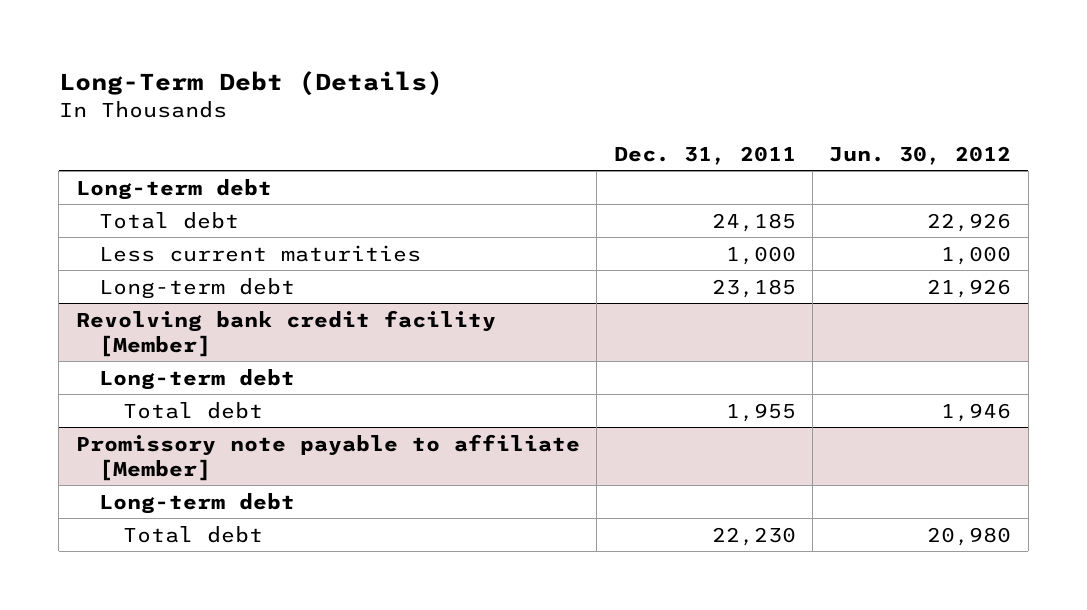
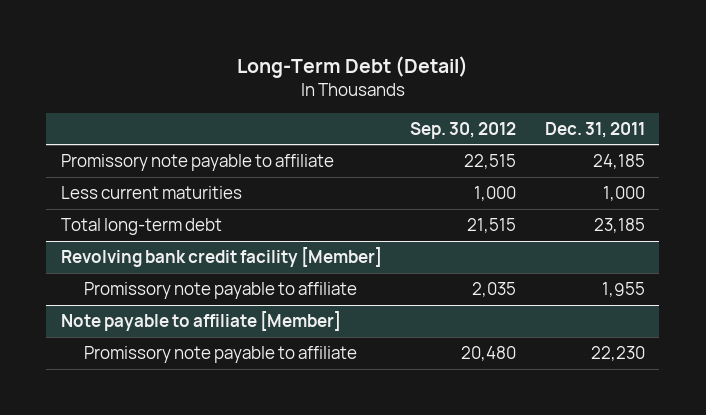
- Long-Term Debt (Details)
+ Long-Term Debt (Detail)
- | Dec. 31, 2011 | Jun. 30, 2012
+ | Sep. 30, 2012 | Dec. 31, 2011
- Long-term debt
- Total debt | 24,185 | 22,926
+ Promissory note payable to affiliate | 22,515 | 24,185
- Long-term debt | 23,185 | 21,926
+ Total long-term debt | 21,515 | 23,185
@ Revolving bank credit facility [Member]
- Long-term debt
- Total debt | 1,955 | 1,946
- Promissory note payable to affiliate [Member]
- Long-term debt
- Total debt | 22,230 | 20,980
@ Revolving bank credit facility [Member]
+ Promissory note payable to affiliate | 2,035 | 1,955
+ Note payable to affiliate [Member]
+ Promissory note payable to affiliate | 20,480 | 22,230

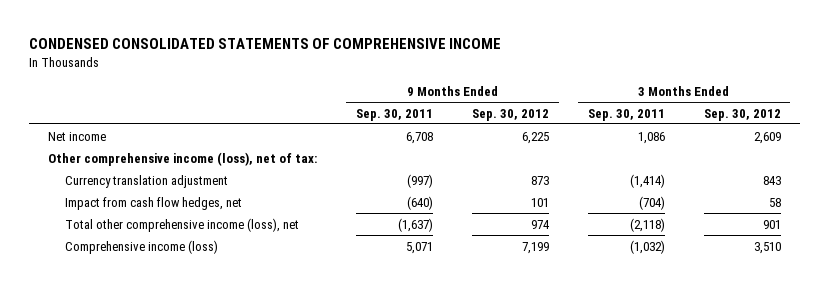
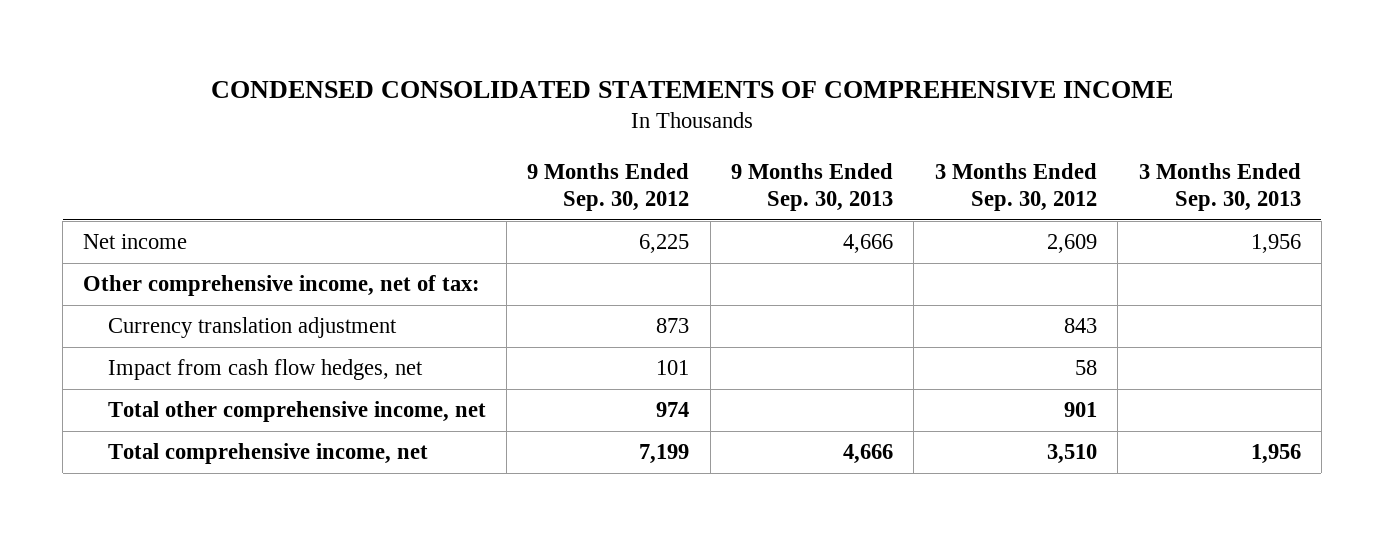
- | 9 Months Ended Sep. 30, 2011 | 9 Months Ended Sep. 30, 2012 | 3 Months Ended Sep. 30, 2011 | 3 Months Ended Sep. 30, 2012
+ | 9 Months Ended Sep. 30, 2012 | 9 Months Ended Sep. 30, 2013 | 3 Months Ended Sep. 30, 2012 | 3 Months Ended Sep. 30, 2013
- Other comprehensive income (loss), net of tax:
+ Other comprehensive income, net of tax:
- Total other comprehensive income (loss), net | (1,637) | 974 | (2,118) | 901
- Comprehensive income (loss) | 5,071 | 7,199 | (1,032) | 3,510
+ Total other comprehensive income, net | 974 | | 901 |
+ Total comprehensive income, net | 7,199 | 4,666 | 3,510 | 1,956

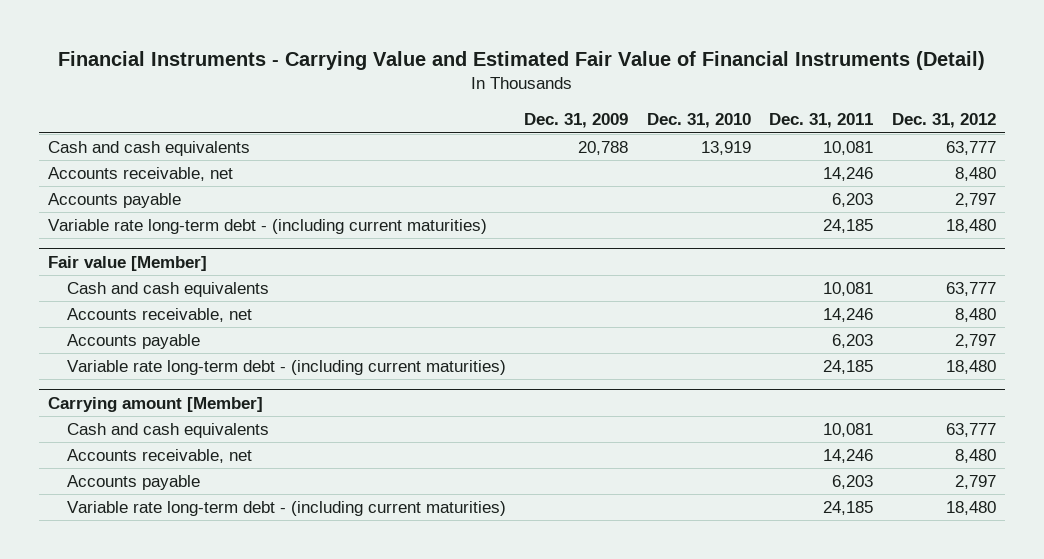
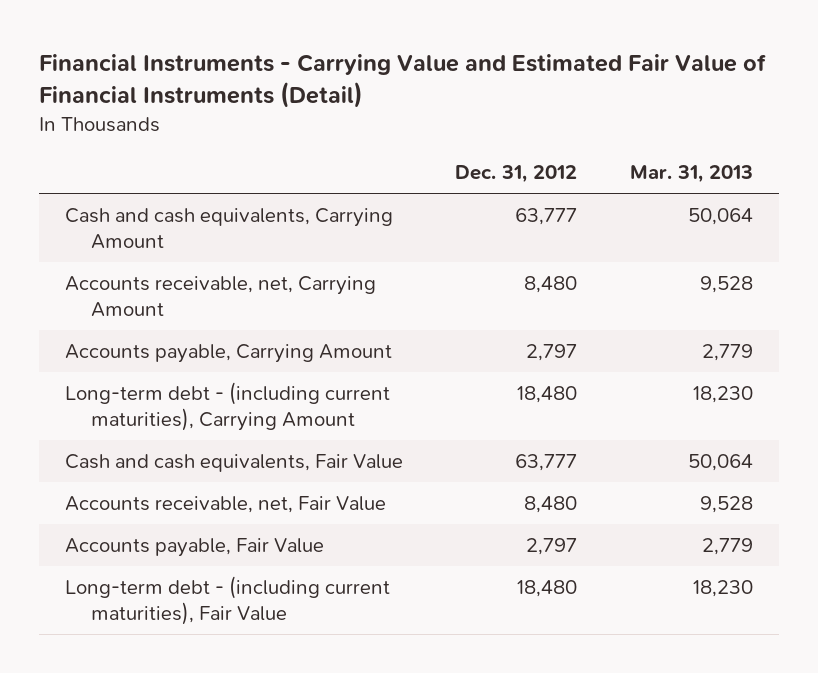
- | Dec. 31, 2009 | Dec. 31, 2010 | Dec. 31, 2011 | Dec. 31, 2012
+ | Dec. 31, 2012 | Mar. 31, 2013
- Cash and cash equivalents | 20,788 | 13,919 | 10,081 | 63,777
- Accounts receivable, net | | | 14,246 | 8,480
- Accounts payable | | | 6,203 | 2,797
- Variable rate long-term debt - (including current maturities) | | | 24,185 | 18,480
- Fair value [Member]
- Cash and cash equivalents | | | 10,081 | 63,777
- Accounts receivable, net | | | 14,246 | 8,480
- Accounts payable | | | 6,203 | 2,797
- Variable rate long-term debt - (including current maturities) | | | 24,185 | 18,480
- Carrying amount [Member]
- Cash and cash equivalents | | | 10,081 | 63,777
- Accounts receivable, net | | | 14,246 | 8,480
- Accounts payable | | | 6,203 | 2,797
- Variable rate long-term debt - (including current maturities) | | | 24,185 | 18,480
+ Cash and cash equivalents, Carrying Amount | 63,777 | 50,064
+ Accounts receivable, net, Carrying Amount | 8,480 | 9,528
+ Accounts payable, Carrying Amount | 2,797 | 2,779
+ Long-term debt - (including current maturities), Carrying Amount | 18,480 | 18,230
+ Cash and cash equivalents, Fair Value | 63,777 | 50,064
+ Accounts receivable, net, Fair Value | 8,480 | 9,528
+ Accounts payable, Fair Value | 2,797 | 2,779
+ Long-term debt - (including current maturities), Fair Value | 18,480 | 18,230

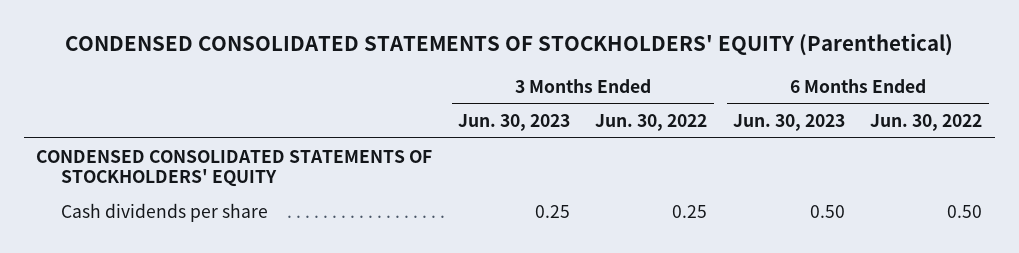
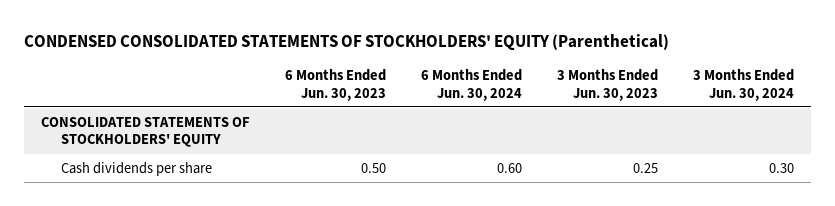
- | 3 Months Ended Jun. 30, 2023 | 3 Months Ended Jun. 30, 2022 | 6 Months Ended Jun. 30, 2023 | 6 Months Ended Jun. 30, 2022
+ | 6 Months Ended Jun. 30, 2023 | 6 Months Ended Jun. 30, 2024 | 3 Months Ended Jun. 30, 2023 | 3 Months Ended Jun. 30, 2024
- CONDENSED CONSOLIDATED STATEMENTS OF STOCKHOLDERS' EQUITY
+ CONSOLIDATED STATEMENTS OF STOCKHOLDERS' EQUITY

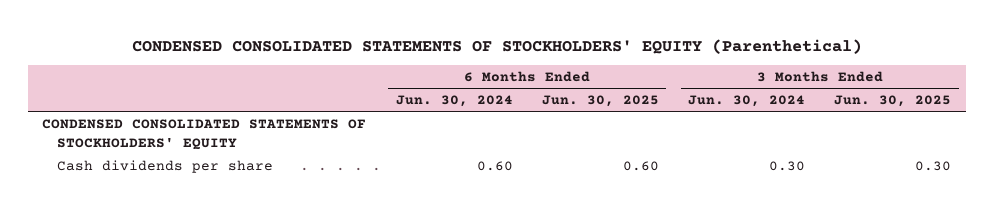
- | 6 Months Ended Jun. 30, 2023 | 6 Months Ended Jun. 30, 2024 | 3 Months Ended Jun. 30, 2023 | 3 Months Ended Jun. 30, 2024
+ | 6 Months Ended Jun. 30, 2024 | 6 Months Ended Jun. 30, 2025 | 3 Months Ended Jun. 30, 2024 | 3 Months Ended Jun. 30, 2025
- CONSOLIDATED STATEMENTS OF STOCKHOLDERS' EQUITY
+ CONDENSED CONSOLIDATED STATEMENTS OF STOCKHOLDERS' EQUITY

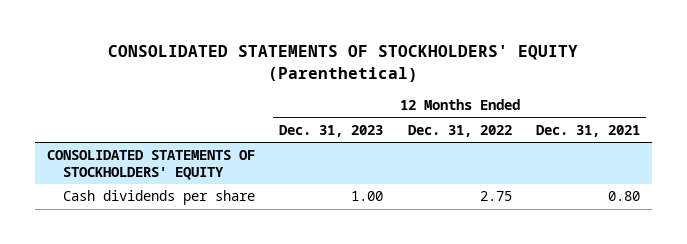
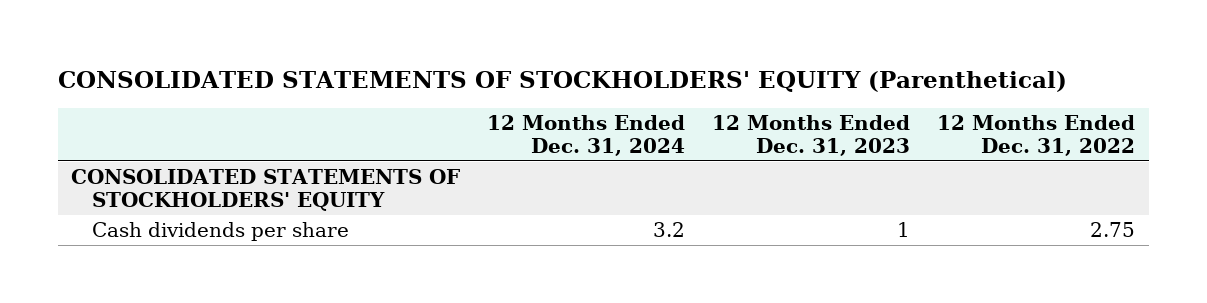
- | 12 Months Ended Dec. 31, 2023 | 12 Months Ended Dec. 31, 2022 | 12 Months Ended Dec. 31, 2021
+ | 12 Months Ended Dec. 31, 2024 | 12 Months Ended Dec. 31, 2023 | 12 Months Ended Dec. 31, 2022
- Cash dividends per share | 1.00 | 2.75 | 0.80
+ Cash dividends per share | 3.2 | 1 | 2.75

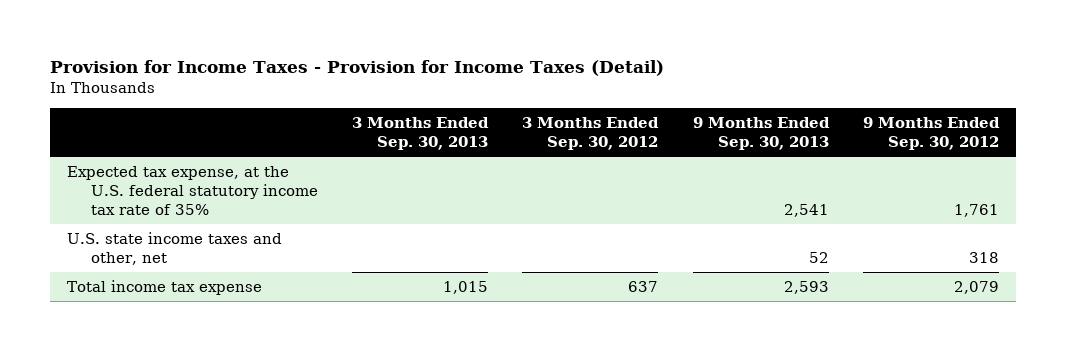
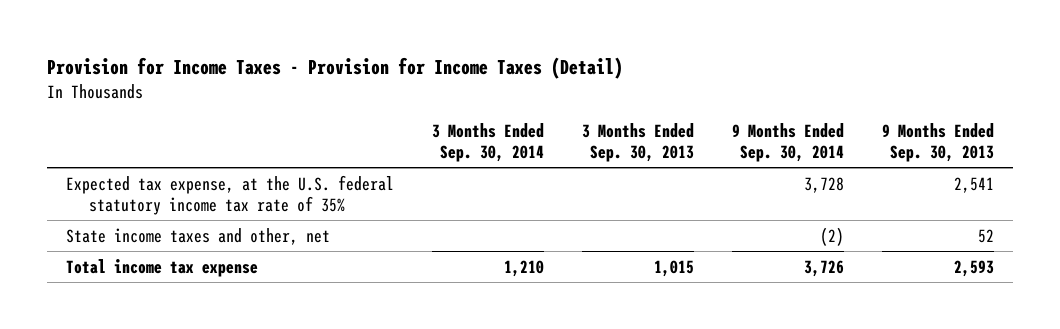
- | 3 Months Ended Sep. 30, 2013 | 3 Months Ended Sep. 30, 2012 | 9 Months Ended Sep. 30, 2013 | 9 Months Ended Sep. 30, 2012
+ | 3 Months Ended Sep. 30, 2014 | 3 Months Ended Sep. 30, 2013 | 9 Months Ended Sep. 30, 2014 | 9 Months Ended Sep. 30, 2013
- U.S. state income taxes and other, net | | | 52 | 318
+ State income taxes and other, net | | | (2) | 52

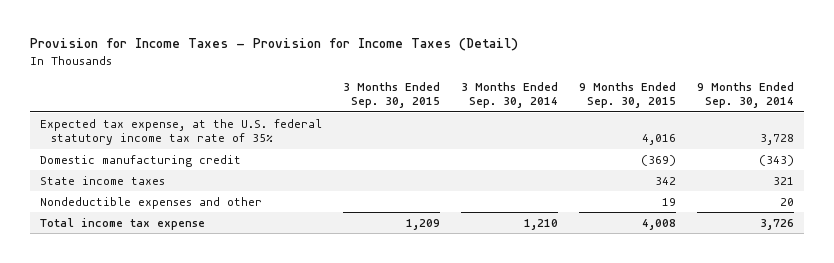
- | 3 Months Ended Sep. 30, 2014 | 3 Months Ended Sep. 30, 2013 | 9 Months Ended Sep. 30, 2014 | 9 Months Ended Sep. 30, 2013
+ | 3 Months Ended Sep. 30, 2015 | 3 Months Ended Sep. 30, 2014 | 9 Months Ended Sep. 30, 2015 | 9 Months Ended Sep. 30, 2014
- State income taxes and other, net | | | (2) | 52
+ Domestic manufacturing credit | | | (369) | (343)
+ State income taxes | | | 342 | 321
+ Nondeductible expenses and other | | | 19 | 20

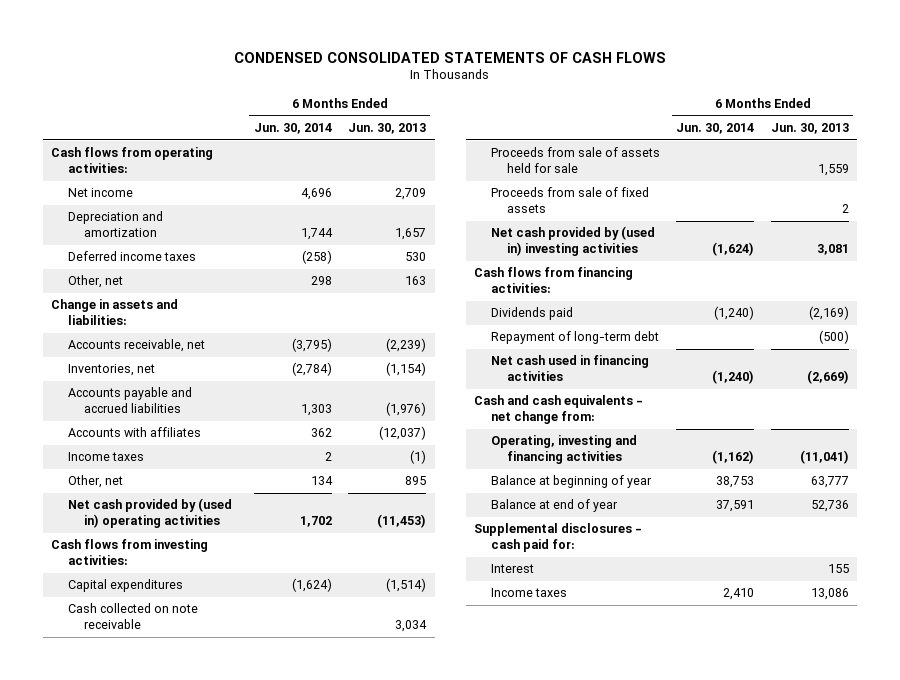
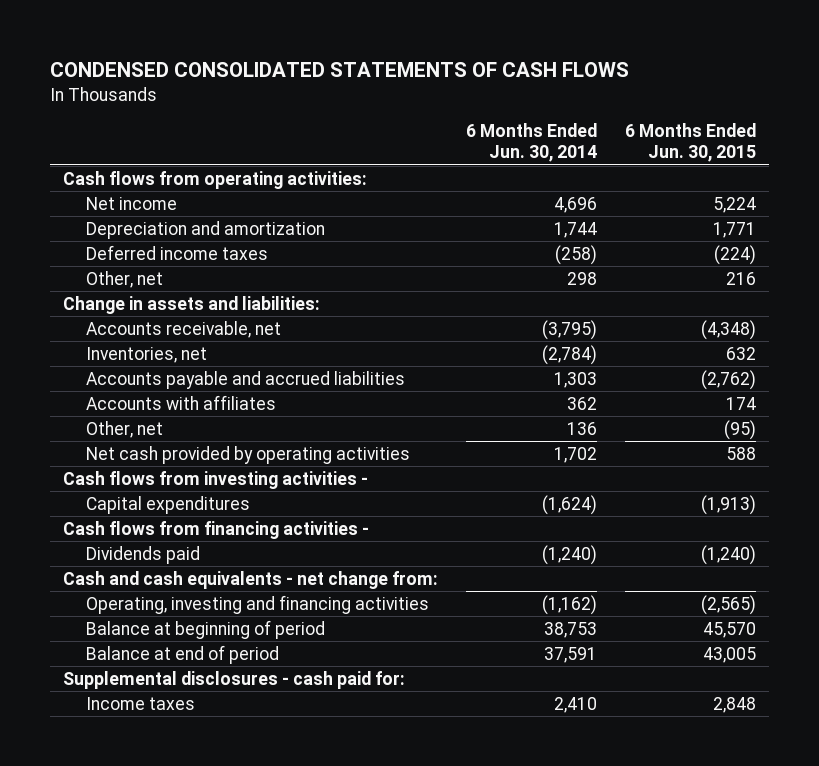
- | 6 Months Ended Jun. 30, 2014 | 6 Months Ended Jun. 30, 2013
+ | 6 Months Ended Jun. 30, 2014 | 6 Months Ended Jun. 30, 2015
- Income taxes | 2 | (1)
- Other, net | 134 | 895
- Net cash provided by (used in) operating activities | 1,702 | (11,453)
- Cash flows from investing activities:
+ Other, net | 136 | (95)
+ Net cash provided by operating activities | 1,702 | 588
+ Cash flows from investing activities -
- Cash collected on note receivable | | 3,034
- Proceeds from sale of assets held for sale | | 1,559
- Proceeds from sale of fixed assets | | 2
- Net cash provided by (used in) investing activities | (1,624) | 3,081
- Cash flows from financing activities:
+ Cash flows from financing activities -
- Repayment of long-term debt | | (500)
- Net cash used in financing activities | (1,240) | (2,669)
- Balance at beginning of year | 38,753 | 63,777
- Balance at end of year | 37,591 | 52,736
+ Balance at beginning of period | 38,753 | 45,570
+ Balance at end of period | 37,591 | 43,005
- Interest | | 155

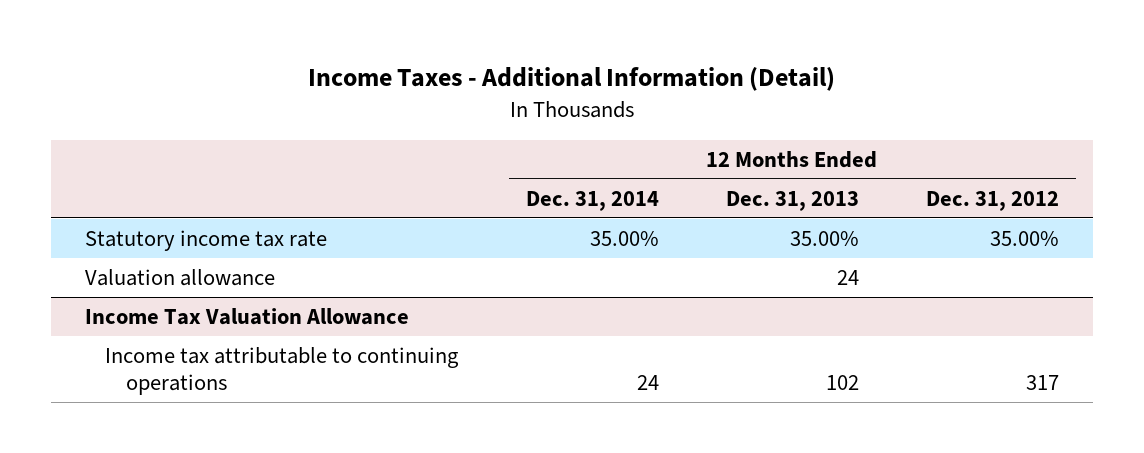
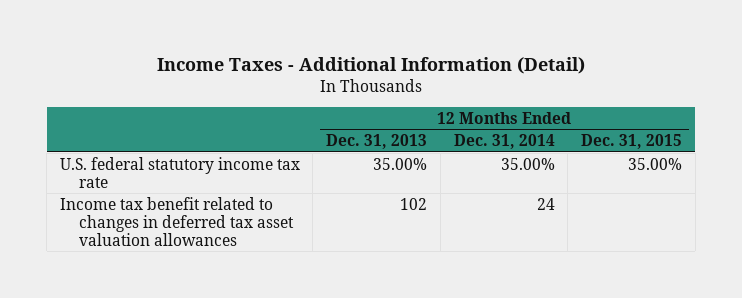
- | 12 Months Ended Dec. 31, 2014 | 12 Months Ended Dec. 31, 2013 | 12 Months Ended Dec. 31, 2012
+ | 12 Months Ended Dec. 31, 2013 | 12 Months Ended Dec. 31, 2014 | 12 Months Ended Dec. 31, 2015
- Statutory income tax rate | 35.00% | 35.00% | 35.00%
- Valuation allowance | | 24 |
- Income Tax Valuation Allowance
- Income tax attributable to continuing operations | 24 | 102 | 317
+ U.S. federal statutory income tax rate | 35.00% | 35.00% | 35.00%
+ Income tax benefit related to changes in deferred tax asset valuation allowances | 102 | 24 |

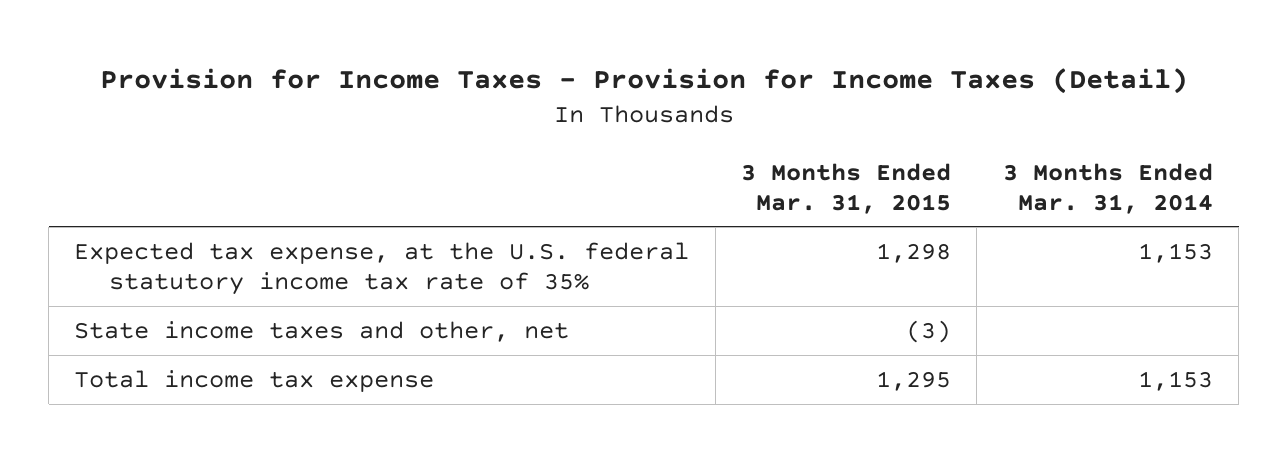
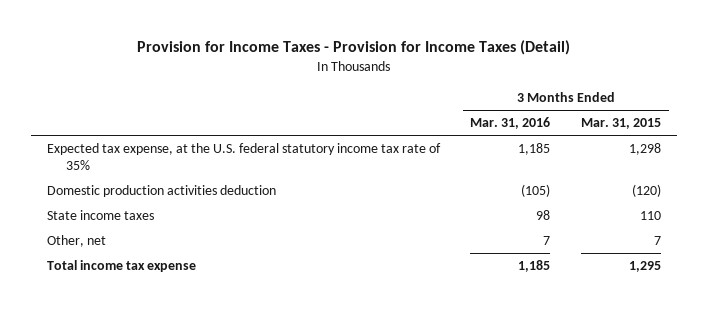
- | 3 Months Ended Mar. 31, 2015 | 3 Months Ended Mar. 31, 2014
+ | 3 Months Ended Mar. 31, 2016 | 3 Months Ended Mar. 31, 2015
- State income taxes and other, net | (3) |
+ Domestic production activities deduction | (105) | (120)
+ State income taxes | 98 | 110
+ Other, net | 7 | 7

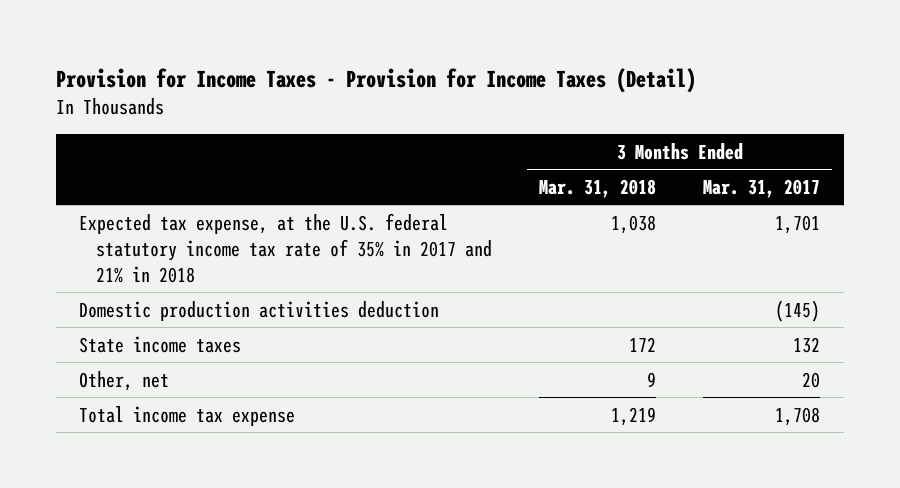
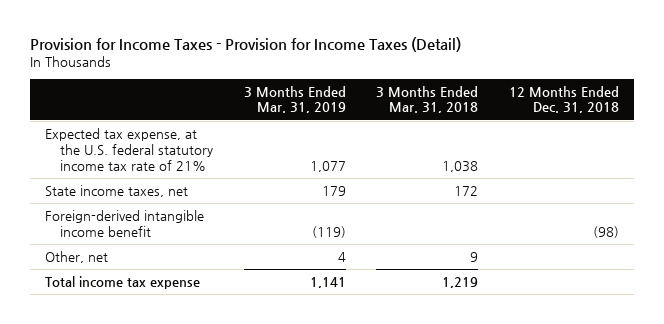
- | 3 Months Ended Mar. 31, 2018 | 3 Months Ended Mar. 31, 2017
+ | 3 Months Ended Mar. 31, 2019 | 3 Months Ended Mar. 31, 2018 | 12 Months Ended Dec. 31, 2018
- Expected tax expense, at the U.S. federal statutory income tax rate of 35% in 2017 and 21% in 2018 | 1,038 | 1,701
- Domestic production activities deduction | | (145)
- State income taxes | 172 | 132
+ Expected tax expense, at the U.S. federal statutory income tax rate of 21% | 1,077 | 1,038 |
+ State income taxes, net | 179 | 172 |
+ Foreign-derived intangible income benefit | (119) | | (98)

